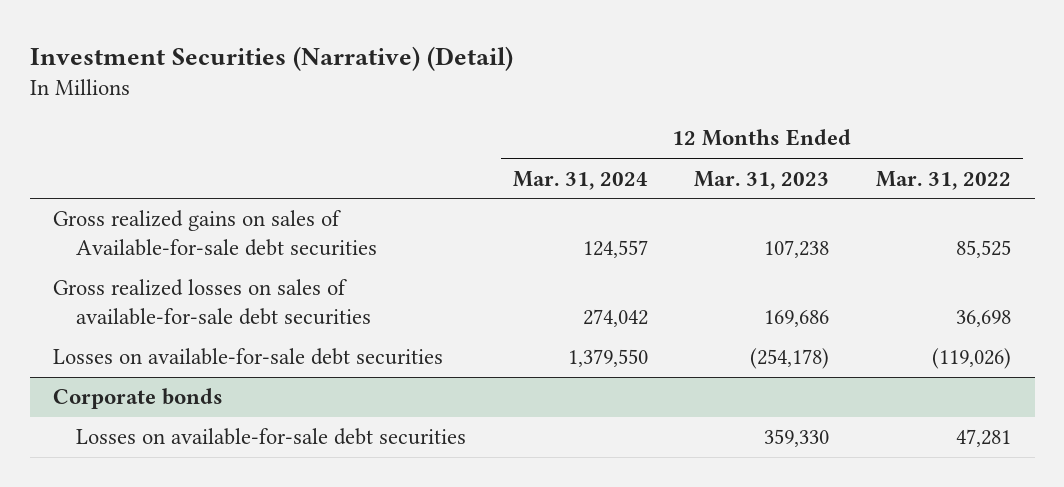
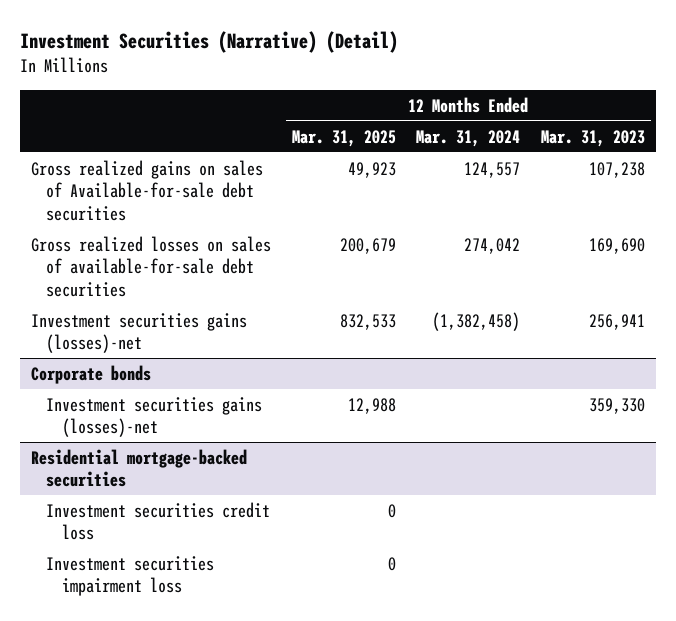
- | 12 Months Ended Mar. 31, 2024 | 12 Months Ended Mar. 31, 2023 | 12 Months Ended Mar. 31, 2022
+ | 12 Months Ended Mar. 31, 2025 | 12 Months Ended Mar. 31, 2024 | 12 Months Ended Mar. 31, 2023
- Gross realized losses on sales of available-for-sale debt securities | 274,042 | 169,686 | 36,698
- Losses on available-for-sale debt securities | 1,379,550 | (254,178) | (119,026)
+ Gross realized losses on sales of available-for-sale debt securities | 200,679 | 274,042 | 169,690
+ Investment securities gains (losses)-net | 832,533 | (1,382,458) | 256,941
@ Corporate bonds
- Losses on available-for-sale debt securities | | 359,330 | 47,281
+ Investment securities gains (losses)-net | 12,988 | | 359,330
+ Residential mortgage-backed securities
+ Investment securities credit loss | 0 | |
+ Investment securities impairment loss | 0 | |

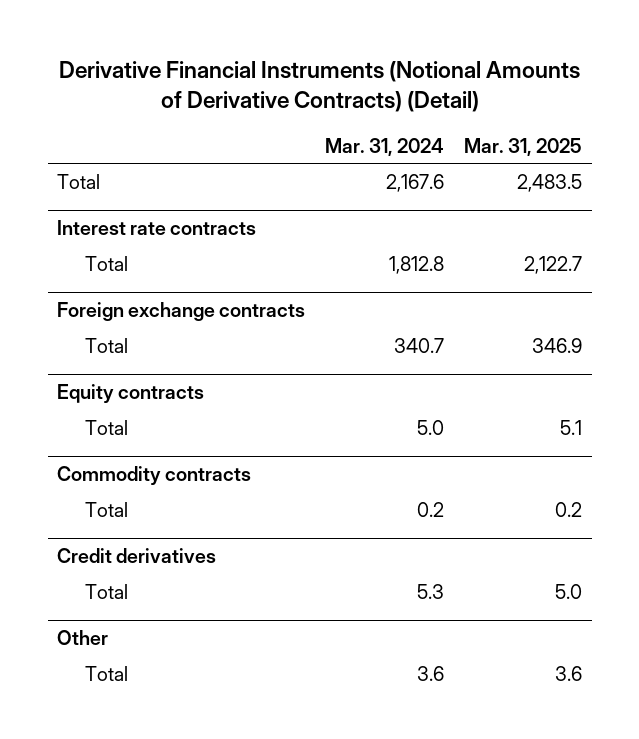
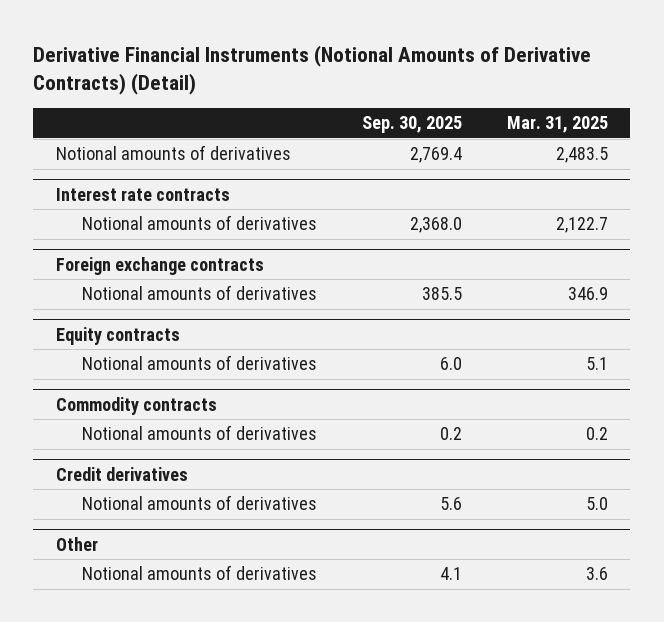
- | Mar. 31, 2024 | Mar. 31, 2025
+ | Sep. 30, 2025 | Mar. 31, 2025
- Total | 2,167.6 | 2,483.5
+ Notional amounts of derivatives | 2,769.4 | 2,483.5
@ Interest rate contracts
- Total | 1,812.8 | 2,122.7
+ Notional amounts of derivatives | 2,368.0 | 2,122.7
@ Foreign exchange contracts
- Total | 340.7 | 346.9
+ Notional amounts of derivatives | 385.5 | 346.9
@ Equity contracts
- Total | 5.0 | 5.1
+ Notional amounts of derivatives | 6.0 | 5.1
@ Commodity contracts
- Total | 0.2 | 0.2
+ Notional amounts of derivatives | 0.2 | 0.2
@ Credit derivatives
- Total | 5.3 | 5.0
+ Notional amounts of derivatives | 5.6 | 5.0
@ Other
- Total | 3.6 | 3.6
+ Notional amounts of derivatives | 4.1 | 3.6

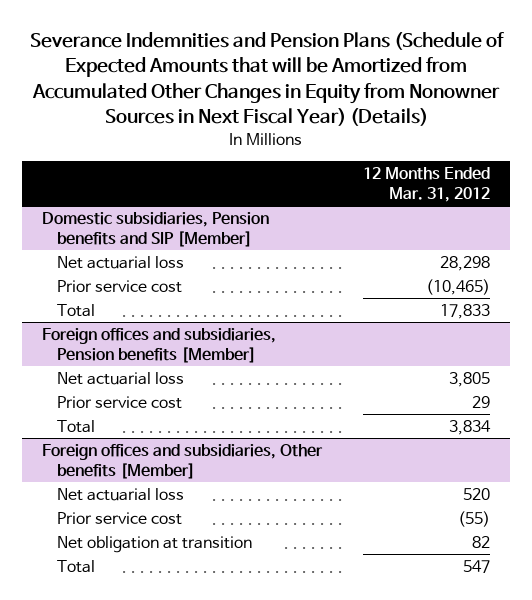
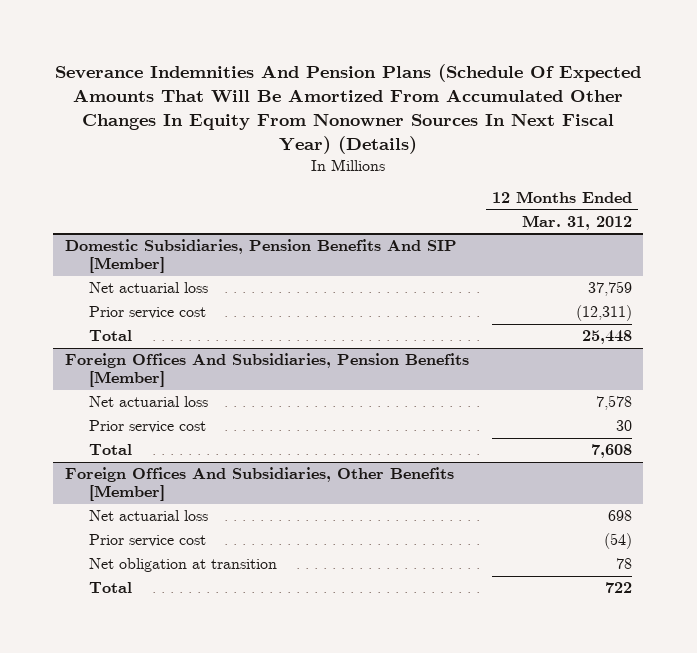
- Severance Indemnities and Pension Plans (Schedule of Expected Amounts that will be Amortized from Accumulated Other Changes in Equity from Nonowner Sources in Next Fiscal Year) (Details)
+ Severance Indemnities And Pension Plans (Schedule Of Expected Amounts That Will Be Amortized From Accumulated Other Changes In Equity From Nonowner Sources In Next Fiscal Year) (Details)
- Domestic subsidiaries, Pension benefits and SIP [Member]
- Net actuarial loss | 28,298
- Prior service cost | (10,465)
- Total | 17,833
- Foreign offices and subsidiaries, Pension benefits [Member]
- Net actuarial loss | 3,805
- Prior service cost | 29
- Total | 3,834
- Foreign offices and subsidiaries, Other benefits [Member]
- Net actuarial loss | 520
- Prior service cost | (55)
- Net obligation at transition | 82
- Total | 547
+ Domestic Subsidiaries, Pension Benefits And SIP [Member]
+ Net actuarial loss | 37,759
+ Prior service cost | (12,311)
+ Total | 25,448
+ Foreign Offices And Subsidiaries, Pension Benefits [Member]
+ Net actuarial loss | 7,578
+ Prior service cost | 30
+ Total | 7,608
+ Foreign Offices And Subsidiaries, Other Benefits [Member]
+ Net actuarial loss | 698
+ Prior service cost | (54)
+ Net obligation at transition | 78
+ Total | 722

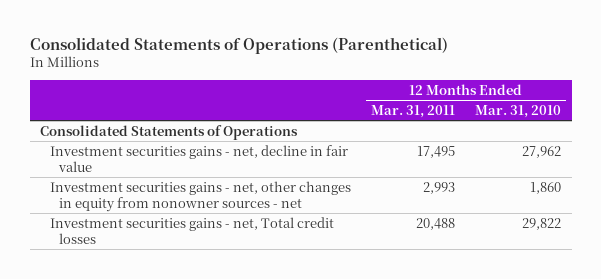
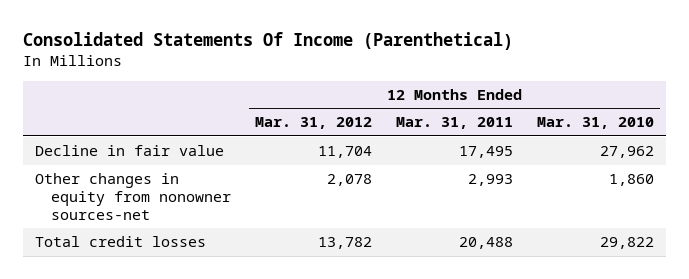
- Consolidated Statements of Operations (Parenthetical)
+ Consolidated Statements Of Income (Parenthetical)
- | 12 Months Ended Mar. 31, 2011 | 12 Months Ended Mar. 31, 2010
+ | 12 Months Ended Mar. 31, 2012 | 12 Months Ended Mar. 31, 2011 | 12 Months Ended Mar. 31, 2010
- Consolidated Statements of Operations
- Investment securities gains - net, decline in fair value | 17,495 | 27,962
- Investment securities gains - net, other changes in equity from nonowner sources - net | 2,993 | 1,860
- Investment securities gains - net, Total credit losses | 20,488 | 29,822
+ Decline in fair value | 11,704 | 17,495 | 27,962
+ Other changes in equity from nonowner sources-net | 2,078 | 2,993 | 1,860
+ Total credit losses | 13,782 | 20,488 | 29,822

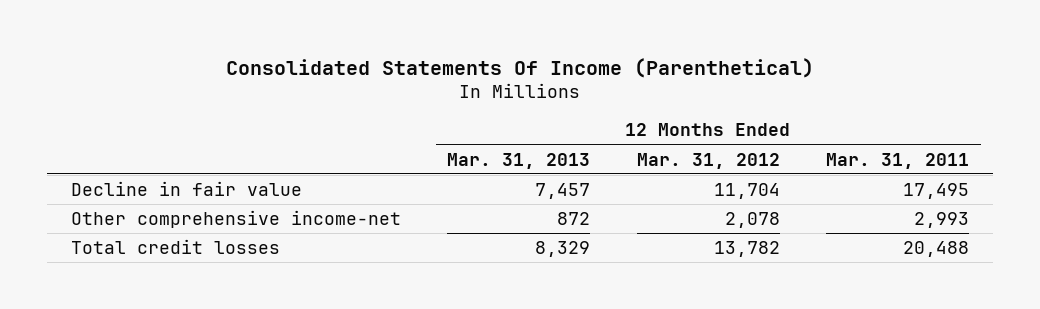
- | 12 Months Ended Mar. 31, 2012 | 12 Months Ended Mar. 31, 2011 | 12 Months Ended Mar. 31, 2010
+ | 12 Months Ended Mar. 31, 2013 | 12 Months Ended Mar. 31, 2012 | 12 Months Ended Mar. 31, 2011
- Other changes in equity from nonowner sources-net | 2,078 | 2,993 | 1,860
+ Other comprehensive income-net | 872 | 2,078 | 2,993

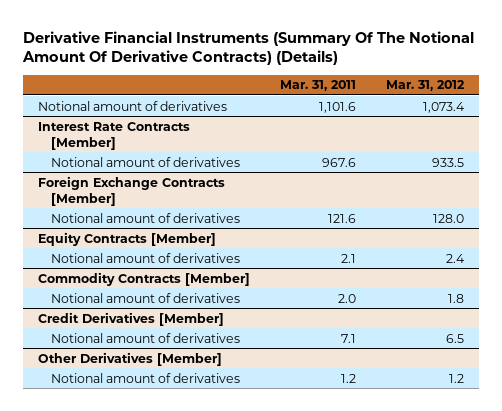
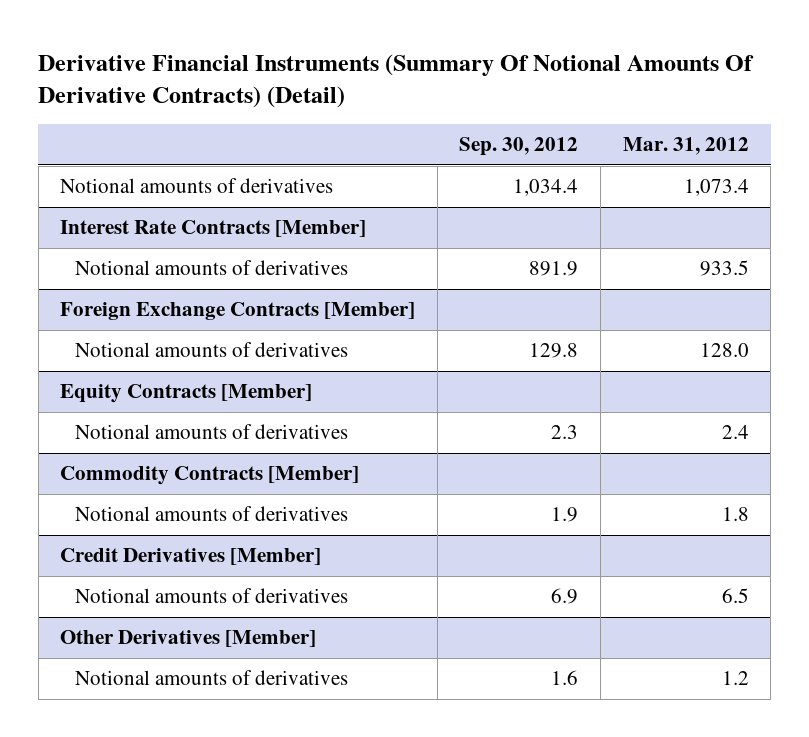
- Derivative Financial Instruments (Summary Of The Notional Amount Of Derivative Contracts) (Details)
+ Derivative Financial Instruments (Summary Of Notional Amounts Of Derivative Contracts) (Detail)
- | Mar. 31, 2011 | Mar. 31, 2012
+ | Sep. 30, 2012 | Mar. 31, 2012
- Notional amount of derivatives | 1,101.6 | 1,073.4
+ Notional amounts of derivatives | 1,034.4 | 1,073.4
@ Interest Rate Contracts [Member]
- Notional amount of derivatives | 967.6 | 933.5
+ Notional amounts of derivatives | 891.9 | 933.5
@ Foreign Exchange Contracts [Member]
- Notional amount of derivatives | 121.6 | 128.0
+ Notional amounts of derivatives | 129.8 | 128.0
@ Equity Contracts [Member]
- Notional amount of derivatives | 2.1 | 2.4
+ Notional amounts of derivatives | 2.3 | 2.4
@ Commodity Contracts [Member]
- Notional amount of derivatives | 2.0 | 1.8
+ Notional amounts of derivatives | 1.9 | 1.8
@ Credit Derivatives [Member]
- Notional amount of derivatives | 7.1 | 6.5
+ Notional amounts of derivatives | 6.9 | 6.5
@ Other Derivatives [Member]
- Notional amount of derivatives | 1.2 | 1.2
+ Notional amounts of derivatives | 1.6 | 1.2

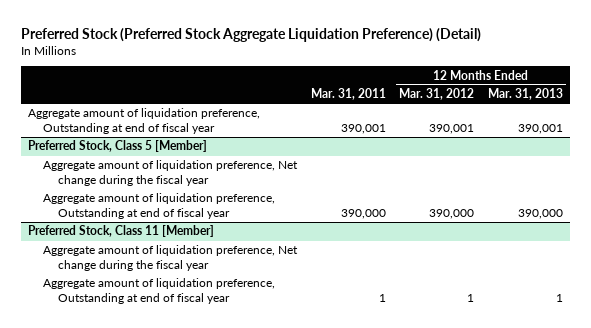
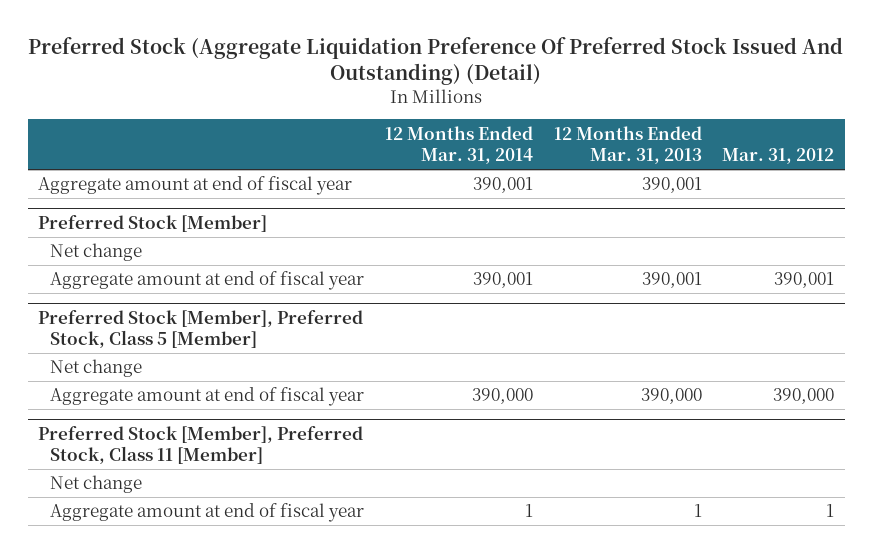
- Preferred Stock (Preferred Stock Aggregate Liquidation Preference) (Detail)
+ Preferred Stock (Aggregate Liquidation Preference Of Preferred Stock Issued And Outstanding) (Detail)
- | Mar. 31, 2011 | 12 Months Ended Mar. 31, 2012 | 12 Months Ended Mar. 31, 2013
+ | 12 Months Ended Mar. 31, 2014 | 12 Months Ended Mar. 31, 2013 | Mar. 31, 2012
- Aggregate amount of liquidation preference, Outstanding at end of fiscal year | 390,001 | 390,001 | 390,001
- Preferred Stock, Class 5 [Member]
- Aggregate amount of liquidation preference, Net change during the fiscal year
- Aggregate amount of liquidation preference, Outstanding at end of fiscal year | 390,000 | 390,000 | 390,000
- Preferred Stock, Class 11 [Member]
- Aggregate amount of liquidation preference, Net change during the fiscal year
- Aggregate amount of liquidation preference, Outstanding at end of fiscal year | 1 | 1 | 1
+ Aggregate amount at end of fiscal year | 390,001 | 390,001 |
+ Preferred Stock [Member]
+ Net change
+ Aggregate amount at end of fiscal year | 390,001 | 390,001 | 390,001
+ Preferred Stock [Member], Preferred Stock, Class 5 [Member]
+ Net change
+ Aggregate amount at end of fiscal year | 390,000 | 390,000 | 390,000
+ Preferred Stock [Member], Preferred Stock, Class 11 [Member]
+ Net change
+ Aggregate amount at end of fiscal year | 1 | 1 | 1

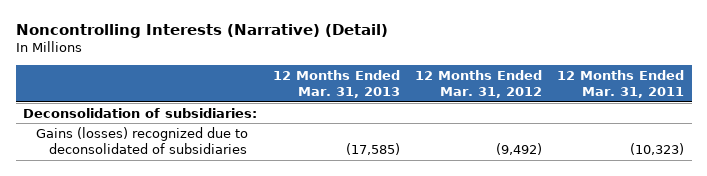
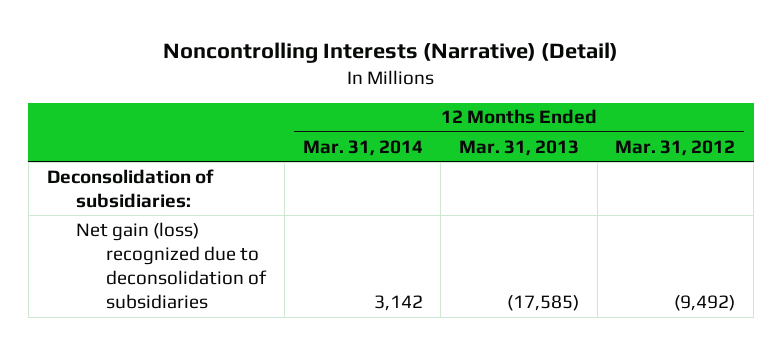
- | 12 Months Ended Mar. 31, 2013 | 12 Months Ended Mar. 31, 2012 | 12 Months Ended Mar. 31, 2011
+ | 12 Months Ended Mar. 31, 2014 | 12 Months Ended Mar. 31, 2013 | 12 Months Ended Mar. 31, 2012
- Gains (losses) recognized due to deconsolidated of subsidiaries | (17,585) | (9,492) | (10,323)
+ Net gain (loss) recognized due to deconsolidation of subsidiaries | 3,142 | (17,585) | (9,492)

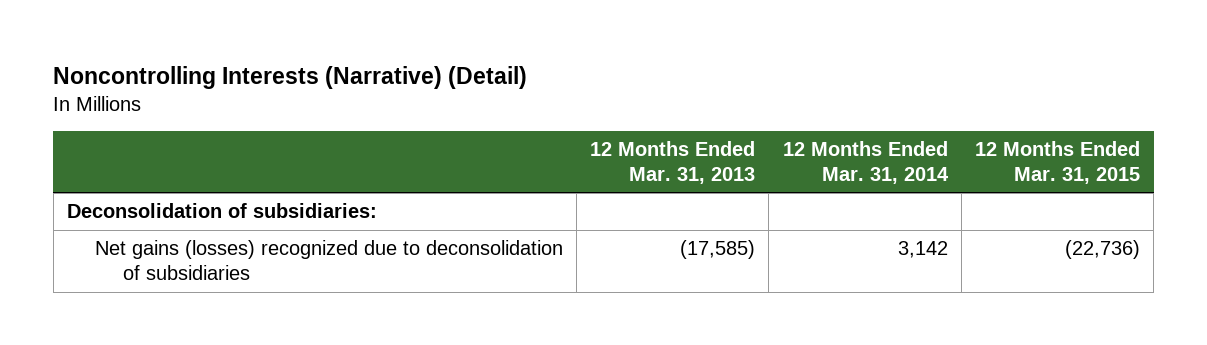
- | 12 Months Ended Mar. 31, 2014 | 12 Months Ended Mar. 31, 2013 | 12 Months Ended Mar. 31, 2012
+ | 12 Months Ended Mar. 31, 2013 | 12 Months Ended Mar. 31, 2014 | 12 Months Ended Mar. 31, 2015
- Net gain (loss) recognized due to deconsolidation of subsidiaries | 3,142 | (17,585) | (9,492)
+ Net gains (losses) recognized due to deconsolidation of subsidiaries | (17,585) | 3,142 | (22,736)

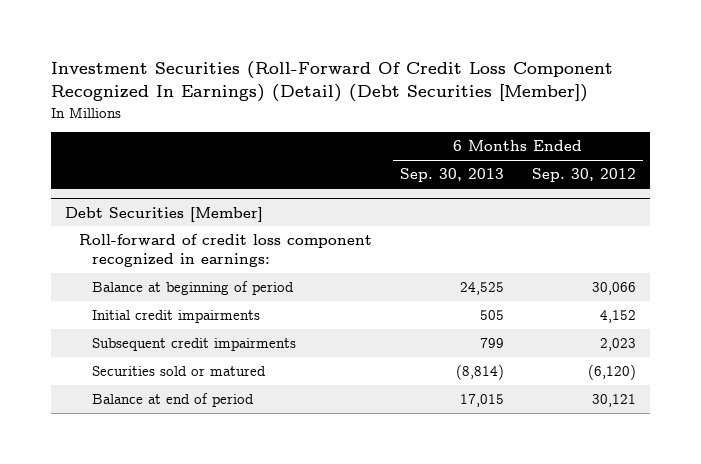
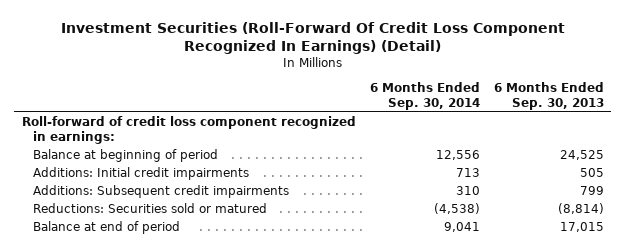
- Investment Securities (Roll-Forward Of Credit Loss Component Recognized In Earnings) (Detail) (Debt Securities [Member])
+ Investment Securities (Roll-Forward Of Credit Loss Component Recognized In Earnings) (Detail)
- | 6 Months Ended Sep. 30, 2013 | 6 Months Ended Sep. 30, 2012
+ | 6 Months Ended Sep. 30, 2014 | 6 Months Ended Sep. 30, 2013
- Debt Securities [Member]
- Initial credit impairments | 505 | 4,152
- Subsequent credit impairments | 799 | 2,023
- Securities sold or matured | (8,814) | (6,120)
+ Additions: Initial credit impairments | 713 | 505
+ Additions: Subsequent credit impairments | 310 | 799
+ Reductions: Securities sold or matured | (4,538) | (8,814)

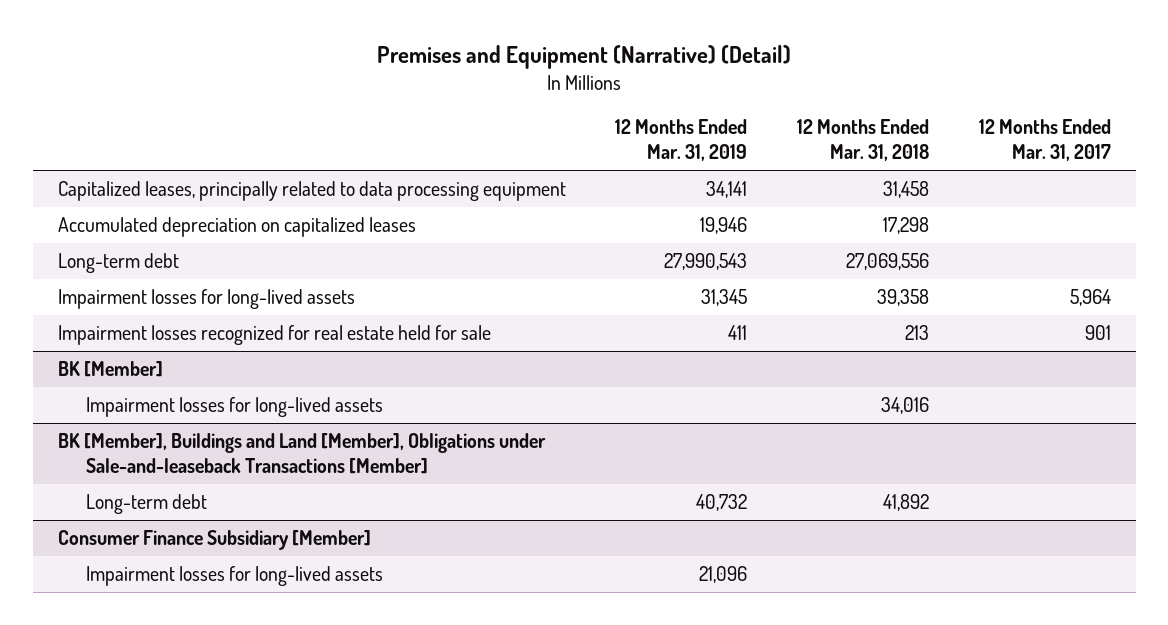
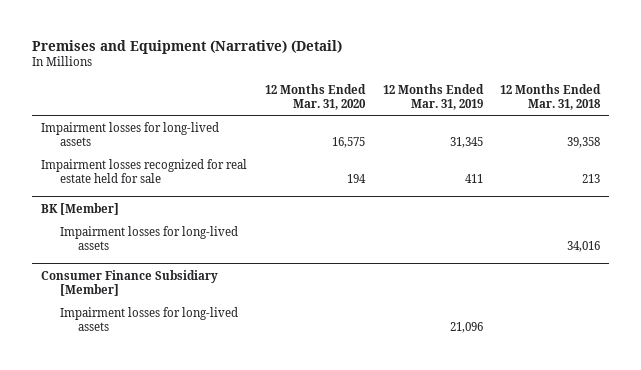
- | 12 Months Ended Mar. 31, 2019 | 12 Months Ended Mar. 31, 2018 | 12 Months Ended Mar. 31, 2017
+ | 12 Months Ended Mar. 31, 2020 | 12 Months Ended Mar. 31, 2019 | 12 Months Ended Mar. 31, 2018
- Capitalized leases, principally related to data processing equipment | 34,141 | 31,458 |
- Accumulated depreciation on capitalized leases | 19,946 | 17,298 |
- Long-term debt | 27,990,543 | 27,069,556 |
- BK [Member], Buildings and Land [Member], Obligations under Sale-and-leaseback Transactions [Member]
- Long-term debt | 40,732 | 41,892 |

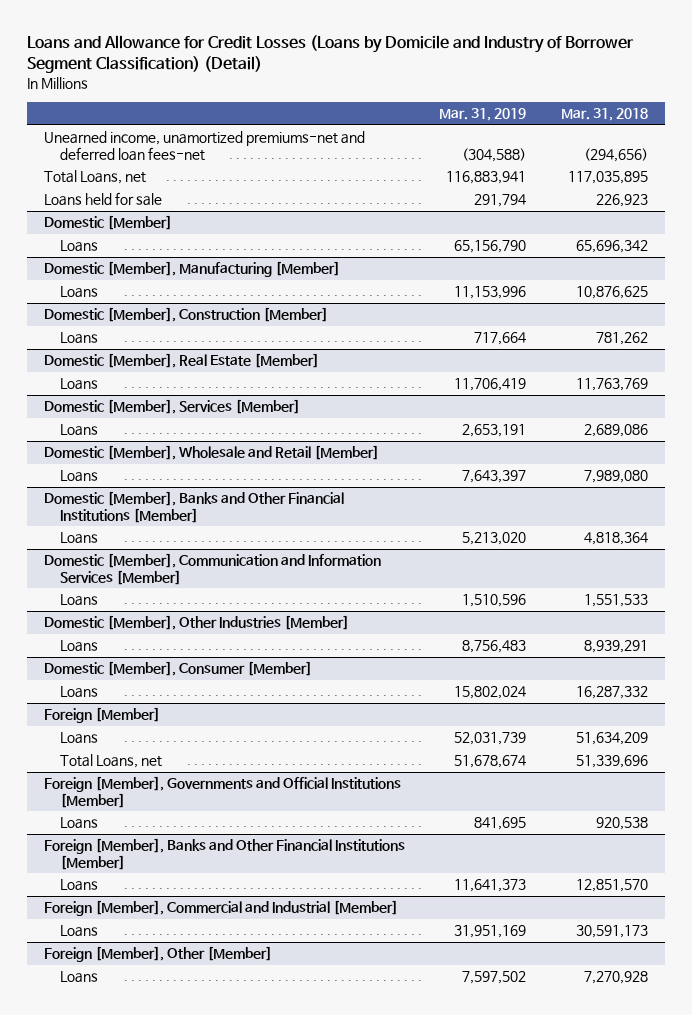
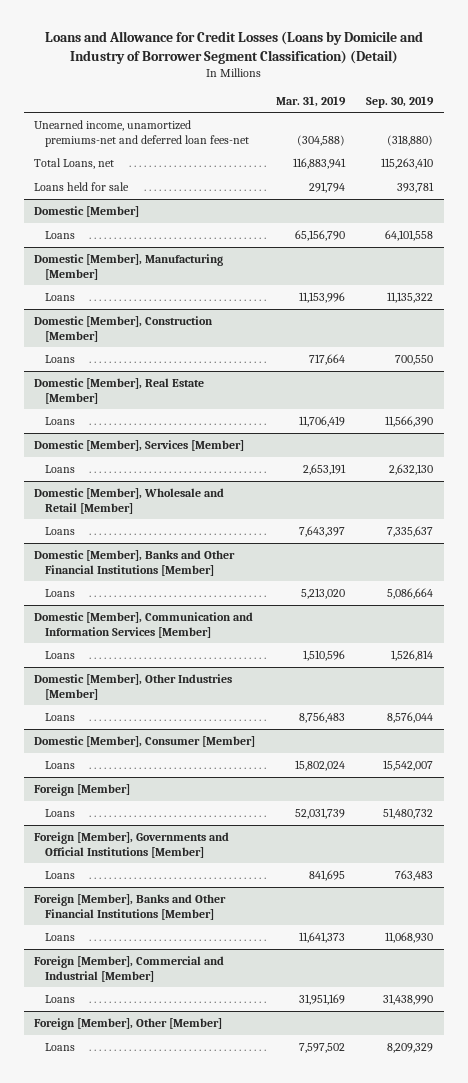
- | Mar. 31, 2019 | Mar. 31, 2018
+ | Mar. 31, 2019 | Sep. 30, 2019
@ Foreign [Member]
- Total Loans, net | 51,678,674 | 51,339,696

